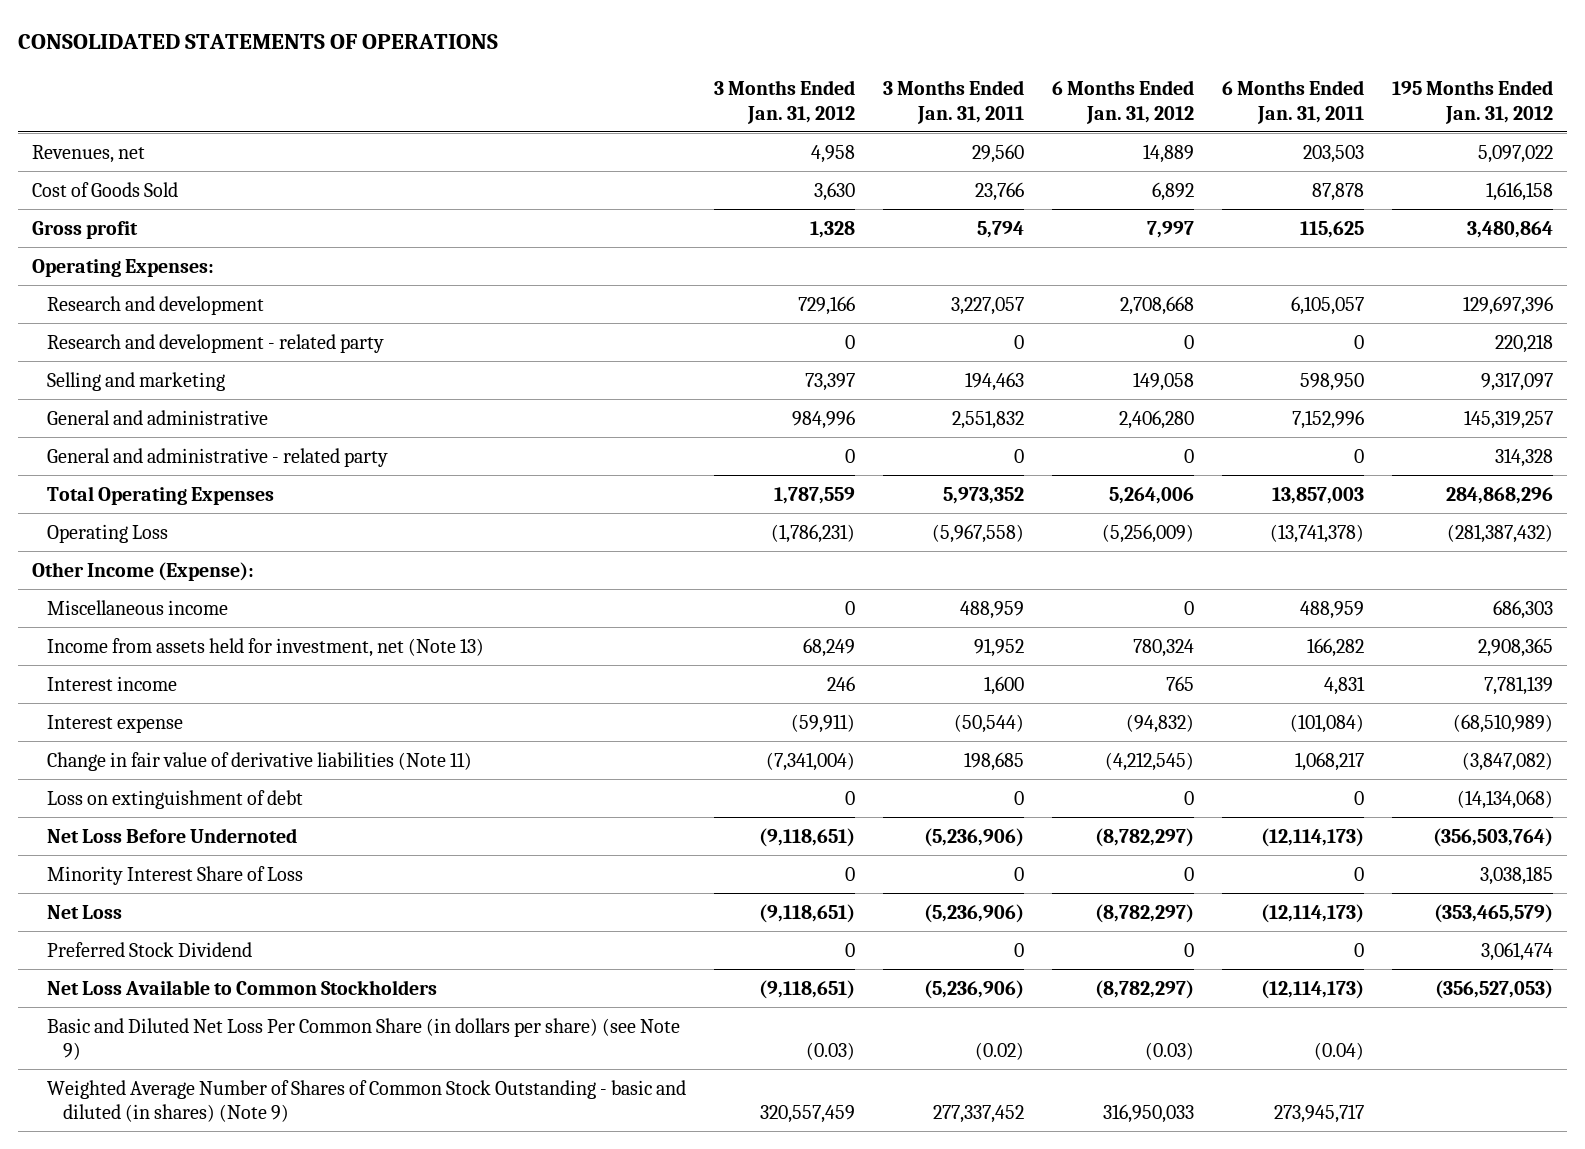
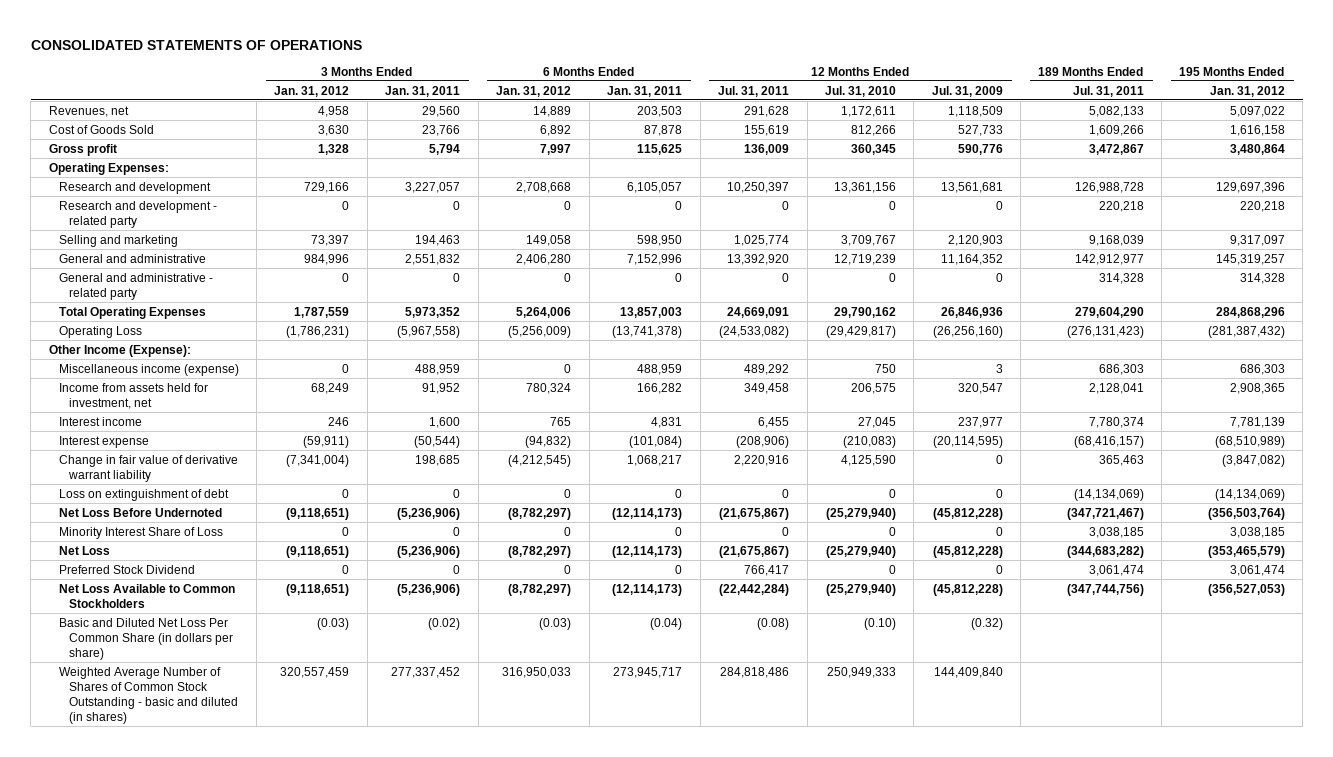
- | 3 Months Ended Jan. 31, 2012 | 3 Months Ended Jan. 31, 2011 | 6 Months Ended Jan. 31, 2012 | 6 Months Ended Jan. 31, 2011 | 195 Months Ended Jan. 31, 2012
+ | 3 Months Ended Jan. 31, 2012 | 3 Months Ended Jan. 31, 2011 | 6 Months Ended Jan. 31, 2012 | 6 Months Ended Jan. 31, 2011 | 12 Months Ended Jul. 31, 2011 | 12 Months Ended Jul. 31, 2010 | 12 Months Ended Jul. 31, 2009 | 189 Months Ended Jul. 31, 2011 | 195 Months Ended Jan. 31, 2012
- Miscellaneous income | 0 | 488,959 | 0 | 488,959 | 686,303
- Income from assets held for investment, net (Note 13) | 68,249 | 91,952 | 780,324 | 166,282 | 2,908,365
+ Miscellaneous income (expense) | 0 | 488,959 | 0 | 488,959 | 489,292 | 750 | 3 | 686,303 | 686,303
+ Income from assets held for investment, net | 68,249 | 91,952 | 780,324 | 166,282 | 349,458 | 206,575 | 320,547 | 2,128,041 | 2,908,365
- Change in fair value of derivative liabilities (Note 11) | (7,341,004) | 198,685 | (4,212,545) | 1,068,217 | (3,847,082)
- Loss on extinguishment of debt | 0 | 0 | 0 | 0 | (14,134,068)
+ Change in fair value of derivative warrant liability | (7,341,004) | 198,685 | (4,212,545) | 1,068,217 | 2,220,916 | 4,125,590 | 0 | 365,463 | (3,847,082)
+ Loss on extinguishment of debt | 0 | 0 | 0 | 0 | 0 | 0 | 0 | (14,134,069) | (14,134,069)
- Basic and Diluted Net Loss Per Common Share (in dollars per share) (see Note 9) | (0.03) | (0.02) | (0.03) | (0.04) |
- Weighted Average Number of Shares of Common Stock Outstanding - basic and diluted (in shares) (Note 9) | 320,557,459 | 277,337,452 | 316,950,033 | 273,945,717 |
+ Basic and Diluted Net Loss Per Common Share (in dollars per share) | (0.03) | (0.02) | (0.03) | (0.04) | (0.08) | (0.10) | (0.32) | |
+ Weighted Average Number of Shares of Common Stock Outstanding - basic and diluted (in shares) | 320,557,459 | 277,337,452 | 316,950,033 | 273,945,717 | 284,818,486 | 250,949,333 | 144,409,840 | |

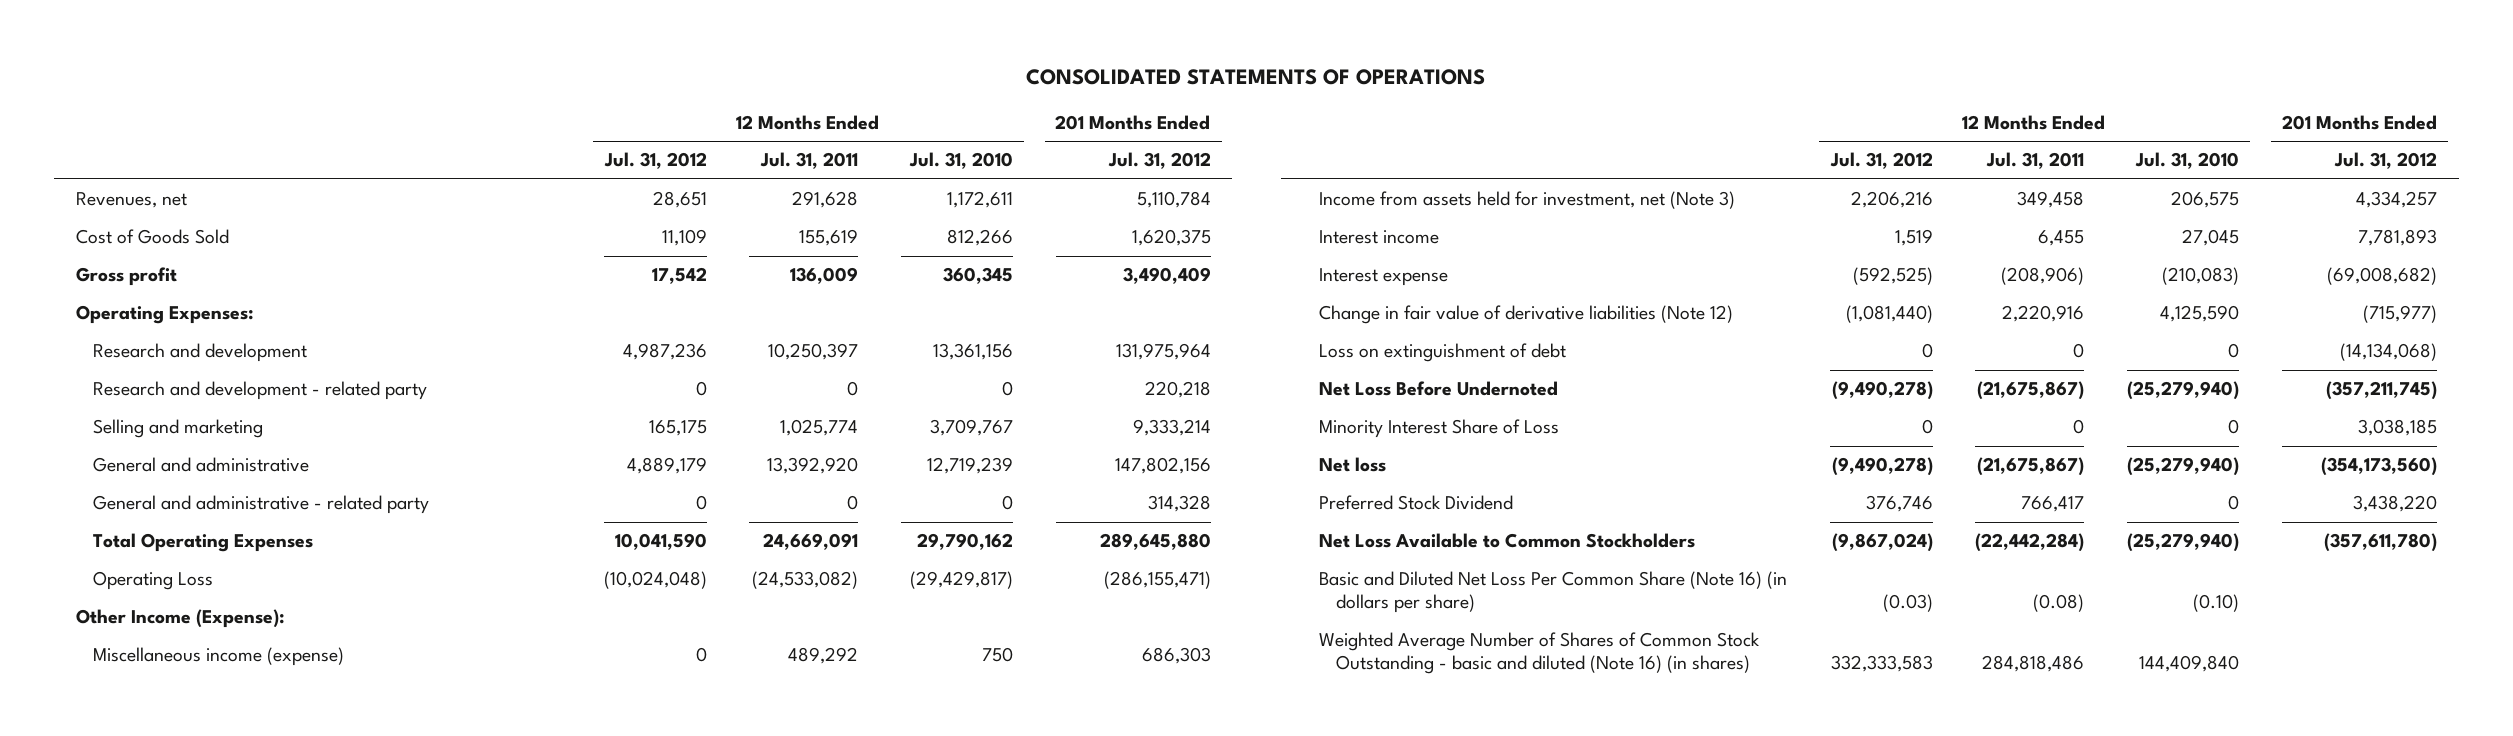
- | 3 Months Ended Jan. 31, 2012 | 3 Months Ended Jan. 31, 2011 | 6 Months Ended Jan. 31, 2012 | 6 Months Ended Jan. 31, 2011 | 12 Months Ended Jul. 31, 2011 | 12 Months Ended Jul. 31, 2010 | 12 Months Ended Jul. 31, 2009 | 189 Months Ended Jul. 31, 2011 | 195 Months Ended Jan. 31, 2012
+ | 12 Months Ended Jul. 31, 2012 | 12 Months Ended Jul. 31, 2011 | 12 Months Ended Jul. 31, 2010 | 201 Months Ended Jul. 31, 2012
- Income from assets held for investment, net | 68,249 | 91,952 | 780,324 | 166,282 | 349,458 | 206,575 | 320,547 | 2,128,041 | 2,908,365
+ Income from assets held for investment, net (Note 3) | 2,206,216 | 349,458 | 206,575 | 4,334,257
- Change in fair value of derivative warrant liability | (7,341,004) | 198,685 | (4,212,545) | 1,068,217 | 2,220,916 | 4,125,590 | 0 | 365,463 | (3,847,082)
+ Change in fair value of derivative liabilities (Note 12) | (1,081,440) | 2,220,916 | 4,125,590 | (715,977)
- Net Loss | (9,118,651) | (5,236,906) | (8,782,297) | (12,114,173) | (21,675,867) | (25,279,940) | (45,812,228) | (344,683,282) | (353,465,579)
+ Net loss | (9,490,278) | (21,675,867) | (25,279,940) | (354,173,560)
- Basic and Diluted Net Loss Per Common Share (in dollars per share) | (0.03) | (0.02) | (0.03) | (0.04) | (0.08) | (0.10) | (0.32) | |
- Weighted Average Number of Shares of Common Stock Outstanding - basic and diluted (in shares) | 320,557,459 | 277,337,452 | 316,950,033 | 273,945,717 | 284,818,486 | 250,949,333 | 144,409,840 | |
+ Basic and Diluted Net Loss Per Common Share (Note 16) (in dollars per share) | (0.03) | (0.08) | (0.10) |
+ Weighted Average Number of Shares of Common Stock Outstanding - basic and diluted (Note 16) (in shares) | 332,333,583 | 284,818,486 | 144,409,840 |

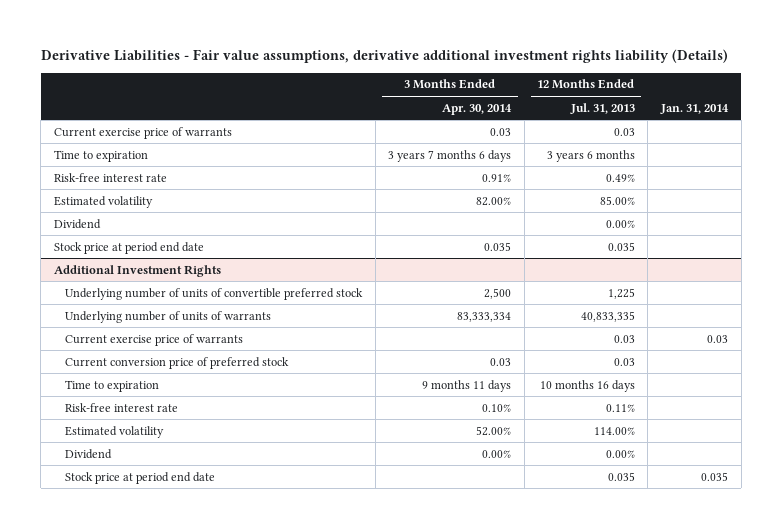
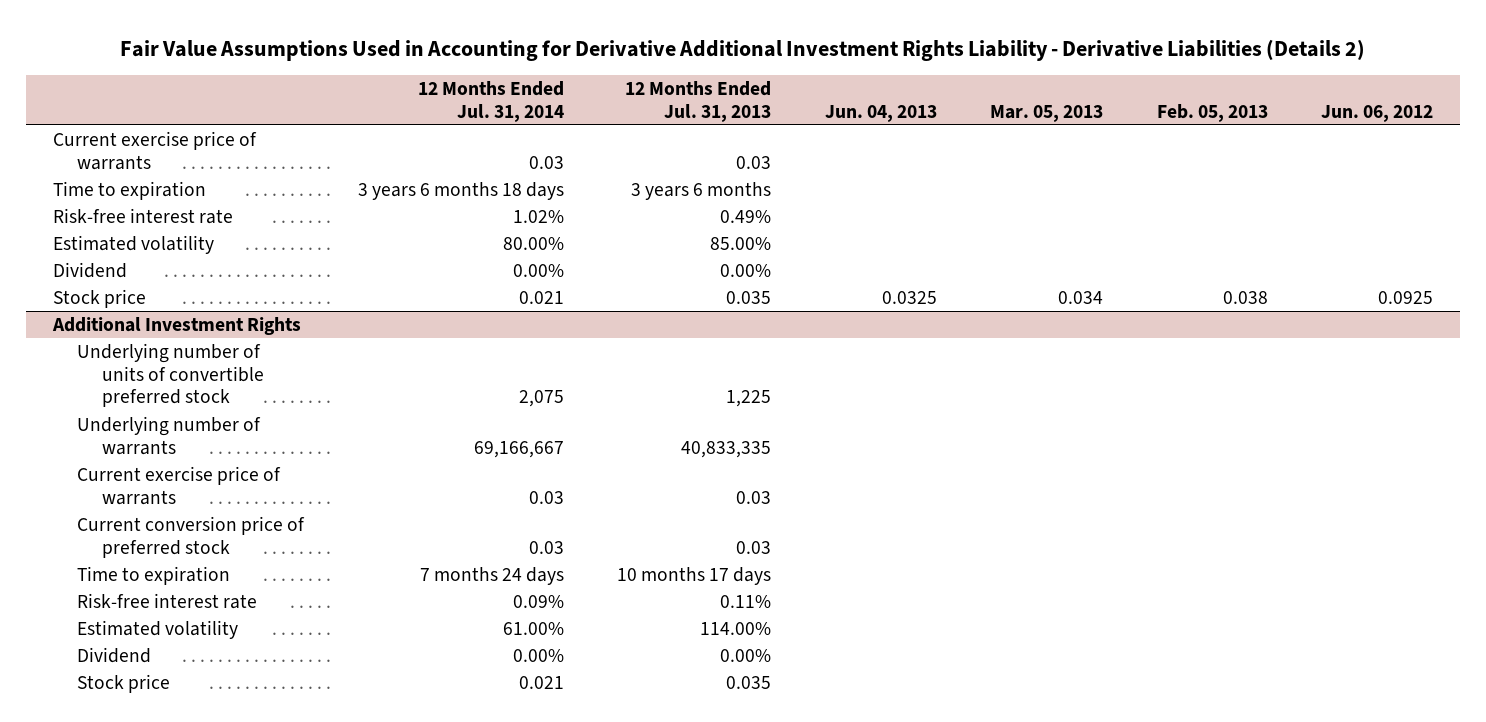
- Derivative Liabilities - Fair value assumptions, derivative additional investment rights liability (Details)
+ Fair Value Assumptions Used in Accounting for Derivative Additional Investment Rights Liability - Derivative Liabilities (Details 2)
- | 3 Months Ended Apr. 30, 2014 | 12 Months Ended Jul. 31, 2013 | Jan. 31, 2014
+ | 12 Months Ended Jul. 31, 2014 | 12 Months Ended Jul. 31, 2013 | Jun. 04, 2013 | Mar. 05, 2013 | Feb. 05, 2013 | Jun. 06, 2012
- Stock price at period end date | 0.035 | 0.035 |
+ Stock price | 0.021 | 0.035 | 0.0325 | 0.034 | 0.038 | 0.0925
@ Additional Investment Rights
- Underlying number of units of warrants | 83,333,334 | 40,833,335 |
+ Underlying number of warrants | 69,166,667 | 40,833,335 | | | |
- Time to expiration | 9 months 11 days | 10 months 16 days |
+ Time to expiration | 7 months 24 days | 10 months 17 days | | | |
- Stock price at period end date | | 0.035 | 0.035
+ Stock price | 0.021 | 0.035 | | | |

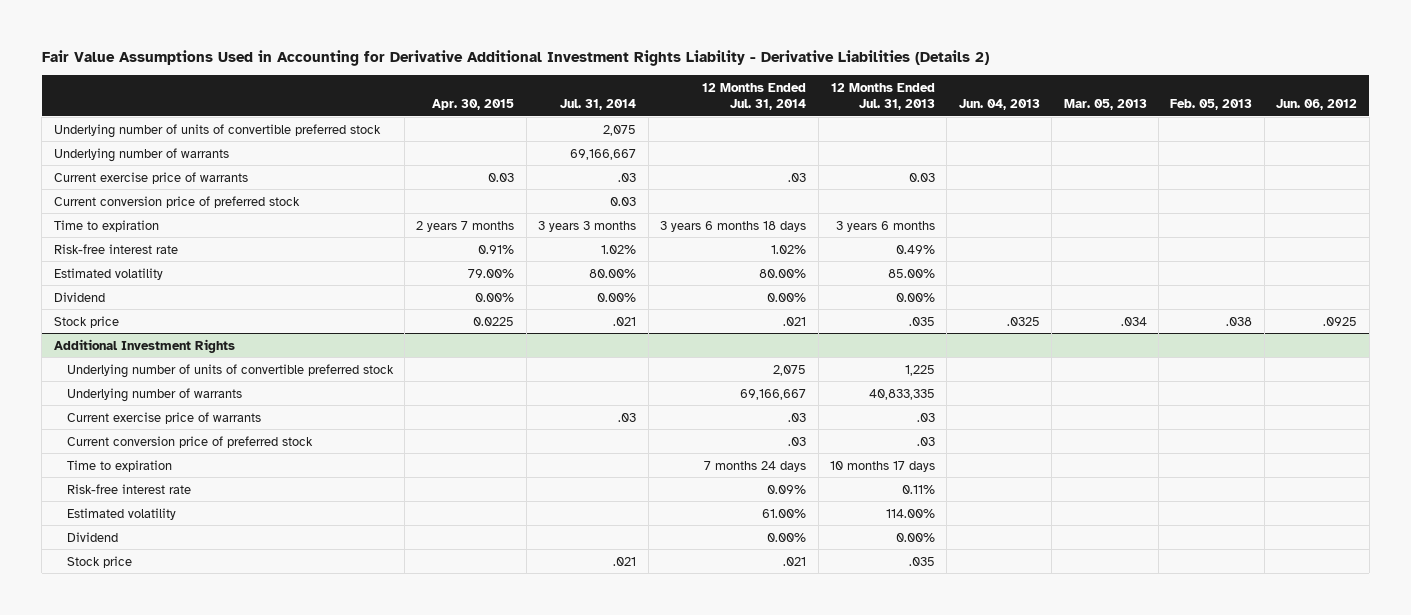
- | 12 Months Ended Jul. 31, 2014 | 12 Months Ended Jul. 31, 2013 | Jun. 04, 2013 | Mar. 05, 2013 | Feb. 05, 2013 | Jun. 06, 2012
+ | Apr. 30, 2015 | Jul. 31, 2014 | 12 Months Ended Jul. 31, 2014 | 12 Months Ended Jul. 31, 2013 | Jun. 04, 2013 | Mar. 05, 2013 | Feb. 05, 2013 | Jun. 06, 2012
- Current exercise price of warrants | 0.03 | 0.03 | | | |
+ Underlying number of units of convertible preferred stock | | 2,075 | | | | | |
+ Underlying number of warrants | | 69,166,667 | | | | | |
+ Current exercise price of warrants | 0.03 | .03 | .03 | 0.03 | | | |
+ Current conversion price of preferred stock | | 0.03 | | | | | |
- Stock price | 0.021 | 0.035 | 0.0325 | 0.034 | 0.038 | 0.0925
+ Stock price | 0.0225 | .021 | .021 | .035 | .0325 | .034 | .038 | .0925
@ Additional Investment Rights
- Current exercise price of warrants | 0.03 | 0.03 | | | |
- Current conversion price of preferred stock | 0.03 | 0.03 | | | |
+ Current exercise price of warrants | | .03 | .03 | .03 | | | |
+ Current conversion price of preferred stock | | | .03 | .03 | | | |
- Stock price | 0.021 | 0.035 | | | |
+ Stock price | | .021 | .021 | .035 | | | |

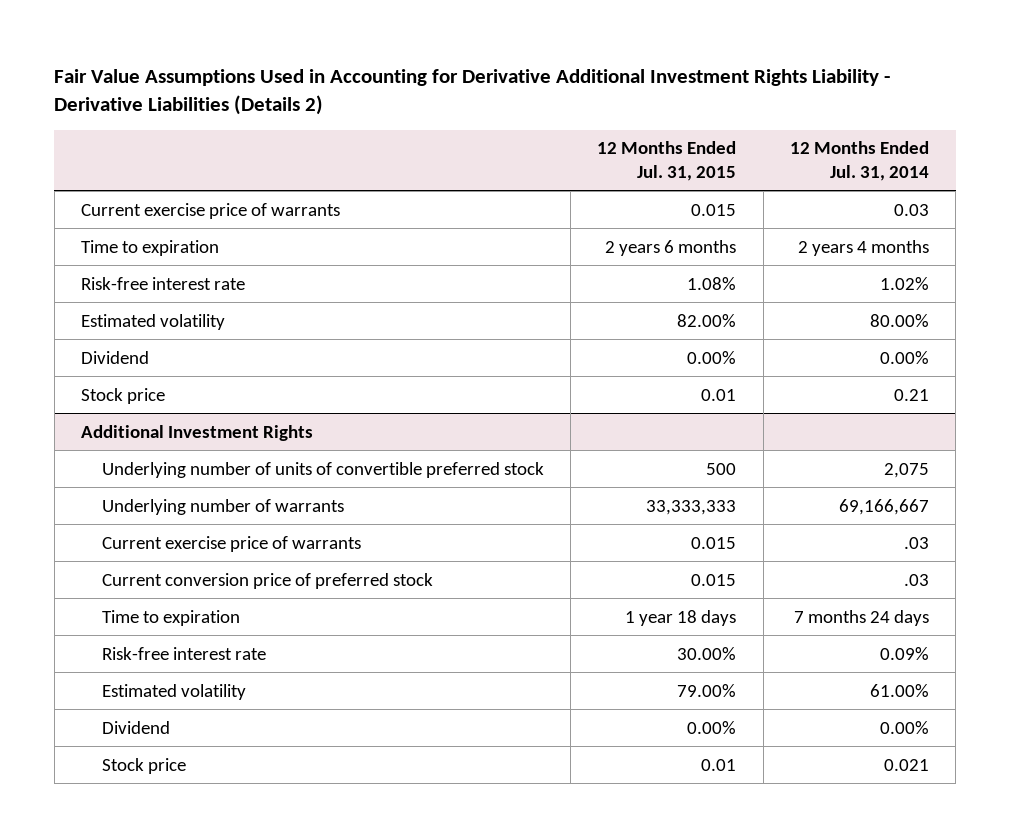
- | Apr. 30, 2015 | Jul. 31, 2014 | 12 Months Ended Jul. 31, 2014 | 12 Months Ended Jul. 31, 2013 | Jun. 04, 2013 | Mar. 05, 2013 | Feb. 05, 2013 | Jun. 06, 2012
+ | 12 Months Ended Jul. 31, 2015 | 12 Months Ended Jul. 31, 2014
- Underlying number of units of convertible preferred stock | | 2,075 | | | | | |
- Underlying number of warrants | | 69,166,667 | | | | | |
- Current exercise price of warrants | 0.03 | .03 | .03 | 0.03 | | | |
- Current conversion price of preferred stock | | 0.03 | | | | | |
- Time to expiration | 2 years 7 months | 3 years 3 months | 3 years 6 months 18 days | 3 years 6 months | | | |
+ Current exercise price of warrants | 0.015 | 0.03
+ Time to expiration | 2 years 6 months | 2 years 4 months
- Stock price | 0.0225 | .021 | .021 | .035 | .0325 | .034 | .038 | .0925
+ Stock price | 0.01 | 0.21
@ Additional Investment Rights
- Stock price | | .021 | .021 | .035 | | | |
+ Stock price | 0.01 | 0.021

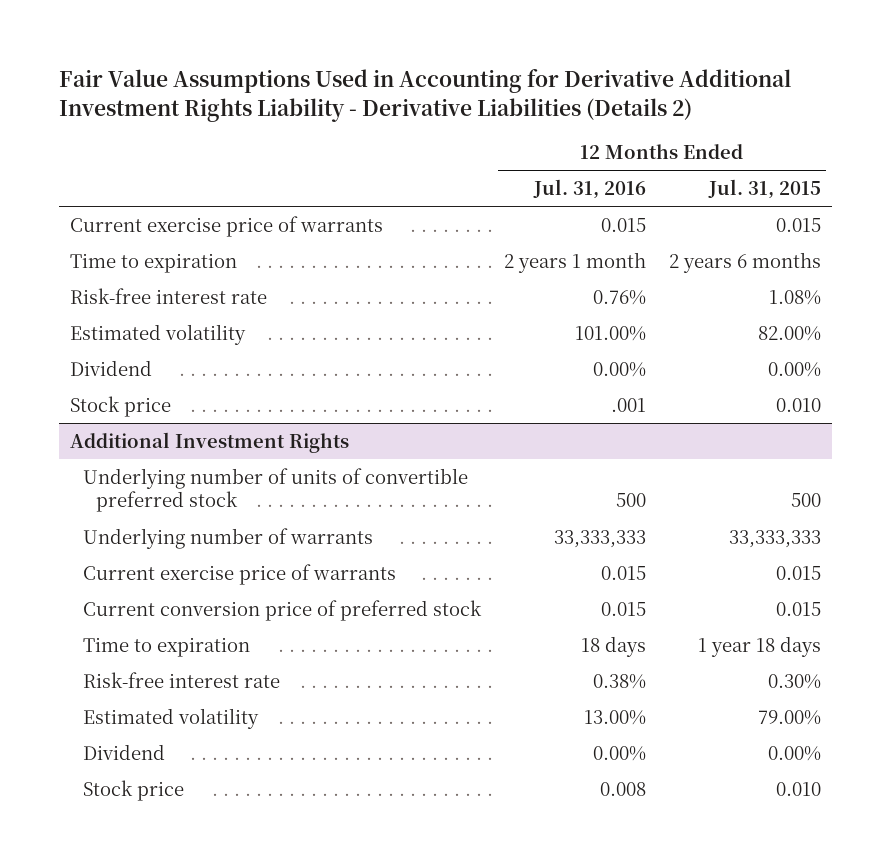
- | 12 Months Ended Jul. 31, 2015 | 12 Months Ended Jul. 31, 2014
+ | 12 Months Ended Jul. 31, 2016 | 12 Months Ended Jul. 31, 2015
- Stock price | 0.01 | 0.21
+ Stock price | .001 | 0.010
@ Additional Investment Rights
- Risk-free interest rate | 30.00% | 0.09%
+ Risk-free interest rate | 0.38% | 0.30%
- Stock price | 0.01 | 0.021
+ Stock price | 0.008 | 0.010

